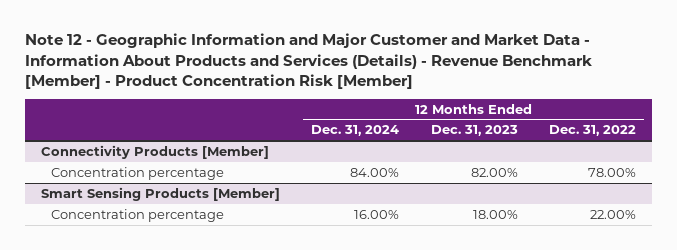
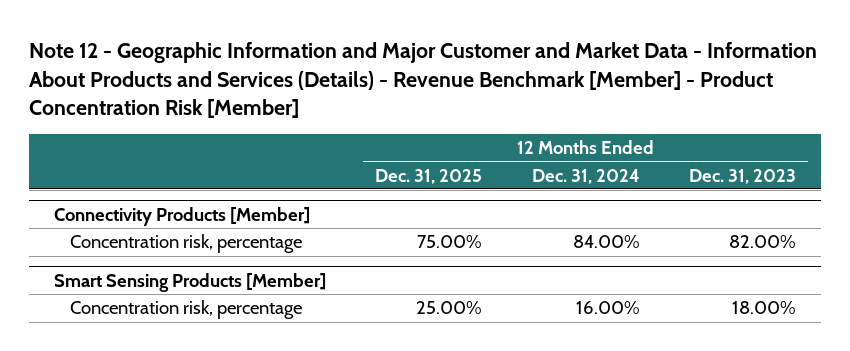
- | 12 Months Ended Dec. 31, 2024 | 12 Months Ended Dec. 31, 2023 | 12 Months Ended Dec. 31, 2022
+ | 12 Months Ended Dec. 31, 2025 | 12 Months Ended Dec. 31, 2024 | 12 Months Ended Dec. 31, 2023
@ Connectivity Products [Member]
- Concentration percentage | 84.00% | 82.00% | 78.00%
+ Concentration risk, percentage | 75.00% | 84.00% | 82.00%
@ Smart Sensing Products [Member]
- Concentration percentage | 16.00% | 18.00% | 22.00%
+ Concentration risk, percentage | 25.00% | 16.00% | 18.00%

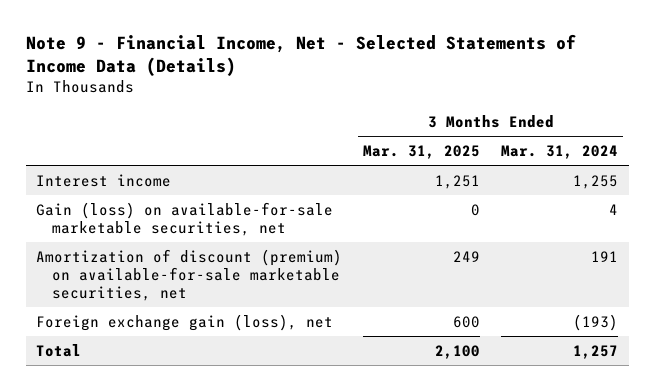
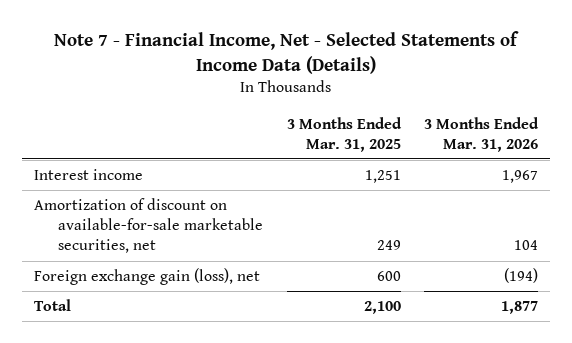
- Note 9 - Financial Income, Net - Selected Statements of Income Data (Details)
+ Note 7 - Financial Income, Net - Selected Statements of Income Data (Details)
- | 3 Months Ended Mar. 31, 2025 | 3 Months Ended Mar. 31, 2024
+ | 3 Months Ended Mar. 31, 2025 | 3 Months Ended Mar. 31, 2026
- Gain (loss) on available-for-sale marketable securities, net | 0 | 4
- Amortization of discount (premium) on available-for-sale marketable securities, net | 249 | 191
+ Amortization of discount on available-for-sale marketable securities, net | 249 | 104

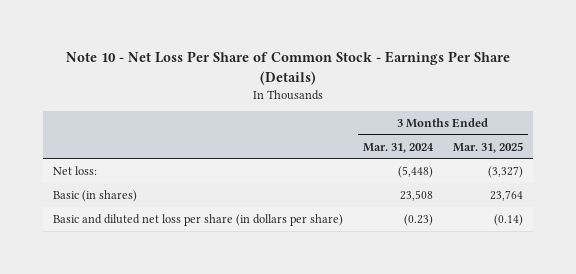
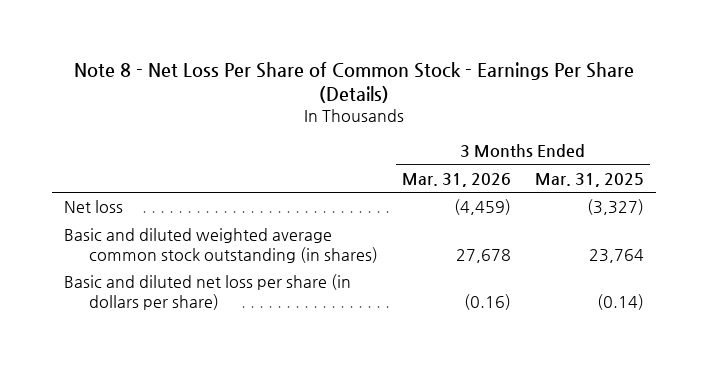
- Note 10 - Net Loss Per Share of Common Stock - Earnings Per Share (Details)
+ Note 8 - Net Loss Per Share of Common Stock - Earnings Per Share (Details)
- | 3 Months Ended Mar. 31, 2024 | 3 Months Ended Mar. 31, 2025
+ | 3 Months Ended Mar. 31, 2026 | 3 Months Ended Mar. 31, 2025
- Net loss: | (5,448) | (3,327)
- Basic (in shares) | 23,508 | 23,764
+ Net loss | (4,459) | (3,327)
+ Basic and diluted weighted average common stock outstanding (in shares) | 27,678 | 23,764

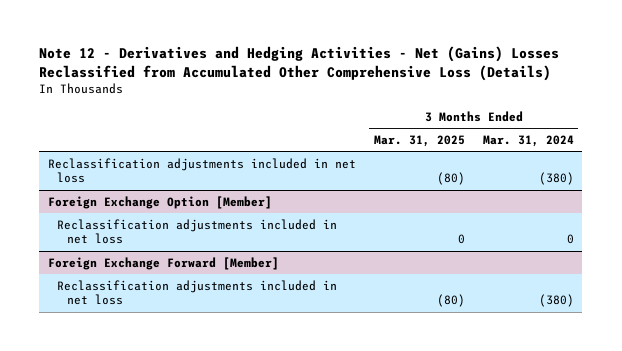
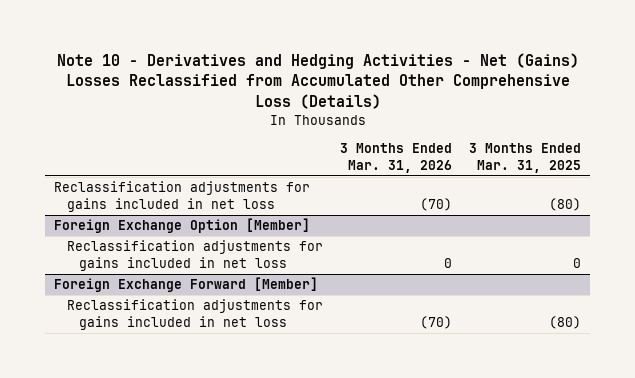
- Note 12 - Derivatives and Hedging Activities - Net (Gains) Losses Reclassified from Accumulated Other Comprehensive Loss (Details)
+ Note 10 - Derivatives and Hedging Activities - Net (Gains) Losses Reclassified from Accumulated Other Comprehensive Loss (Details)
- | 3 Months Ended Mar. 31, 2025 | 3 Months Ended Mar. 31, 2024
+ | 3 Months Ended Mar. 31, 2026 | 3 Months Ended Mar. 31, 2025
- Reclassification adjustments included in net loss | (80) | (380)
+ Reclassification adjustments for gains included in net loss | (70) | (80)
@ Foreign Exchange Option [Member]
- Reclassification adjustments included in net loss | 0 | 0
+ Reclassification adjustments for gains included in net loss | 0 | 0
@ Foreign Exchange Forward [Member]
- Reclassification adjustments included in net loss | (80) | (380)
+ Reclassification adjustments for gains included in net loss | (70) | (80)

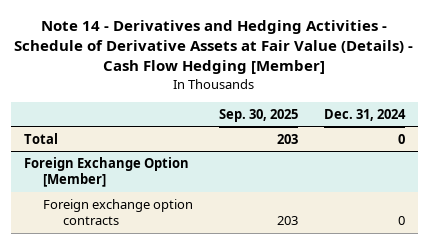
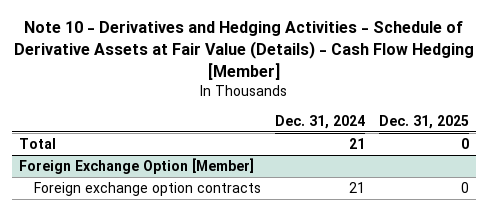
- Note 14 - Derivatives and Hedging Activities - Schedule of Derivative Assets at Fair Value (Details) - Cash Flow Hedging [Member]
+ Note 10 - Derivatives and Hedging Activities - Schedule of Derivative Assets at Fair Value (Details) - Cash Flow Hedging [Member]
- | Sep. 30, 2025 | Dec. 31, 2024
+ | Dec. 31, 2024 | Dec. 31, 2025
- Total | 203 | 0
+ Total | 21 | 0
@ Foreign Exchange Option [Member]
- Foreign exchange option contracts | 203 | 0
+ Foreign exchange option contracts | 21 | 0

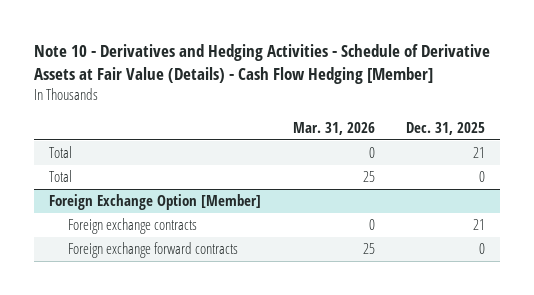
- | Dec. 31, 2024 | Dec. 31, 2025
+ | Mar. 31, 2026 | Dec. 31, 2025
+ Total | 0 | 21
@ Foreign Exchange Option [Member]
- Foreign exchange option contracts | 21 | 0
+ Foreign exchange contracts | 0 | 21
+ Foreign exchange forward contracts | 25 | 0

